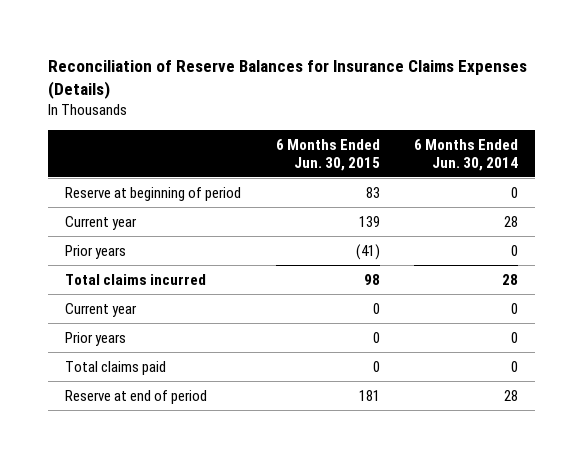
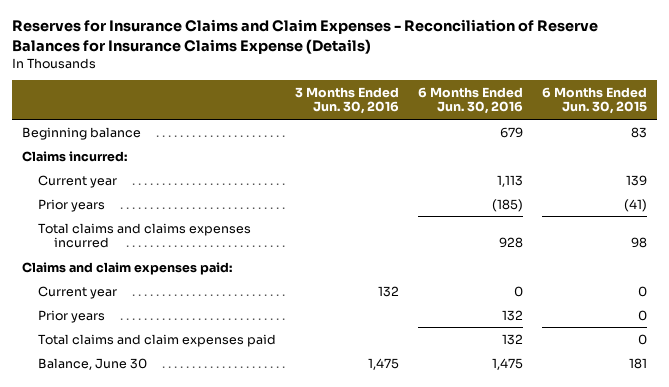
- Reconciliation of Reserve Balances for Insurance Claims Expenses (Details)
+ Reserves for Insurance Claims and Claim Expenses - Reconciliation of Reserve Balances for Insurance Claims Expense (Details)
- | 6 Months Ended Jun. 30, 2015 | 6 Months Ended Jun. 30, 2014
+ | 3 Months Ended Jun. 30, 2016 | 6 Months Ended Jun. 30, 2016 | 6 Months Ended Jun. 30, 2015
- Reserve at beginning of period | 83 | 0
+ Beginning balance | | 679 | 83
+ Claims incurred:
- Total claims incurred | 98 | 28
+ Total claims and claims expenses incurred | | 928 | 98
+ Claims and claim expenses paid:
- Total claims paid | 0 | 0
- Reserve at end of period | 181 | 28
+ Total claims and claim expenses paid | | 132 | 0
+ Balance, June 30 | 1,475 | 1,475 | 181

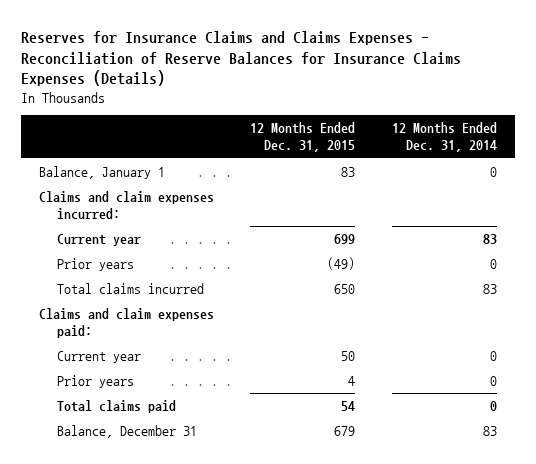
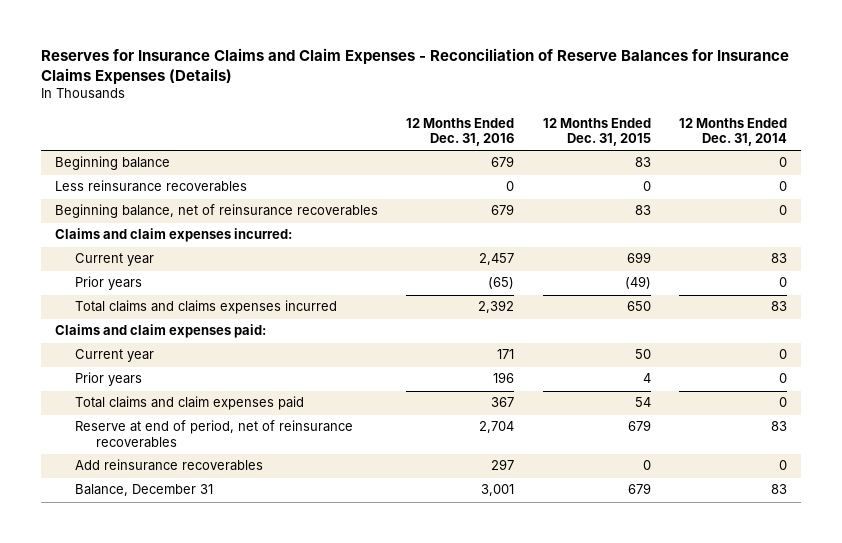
- Reserves for Insurance Claims and Claims Expenses - Reconciliation of Reserve Balances for Insurance Claims Expenses (Details)
+ Reserves for Insurance Claims and Claim Expenses - Reconciliation of Reserve Balances for Insurance Claims Expenses (Details)
- | 12 Months Ended Dec. 31, 2015 | 12 Months Ended Dec. 31, 2014
+ | 12 Months Ended Dec. 31, 2016 | 12 Months Ended Dec. 31, 2015 | 12 Months Ended Dec. 31, 2014
- Balance, January 1 | 83 | 0
+ Beginning balance | 679 | 83 | 0
+ Less reinsurance recoverables | 0 | 0 | 0
+ Beginning balance, net of reinsurance recoverables | 679 | 83 | 0
- Total claims incurred | 650 | 83
+ Total claims and claims expenses incurred | 2,392 | 650 | 83
- Total claims paid | 54 | 0
+ Total claims and claim expenses paid | 367 | 54 | 0
+ Reserve at end of period, net of reinsurance recoverables | 2,704 | 679 | 83
+ Add reinsurance recoverables | 297 | 0 | 0

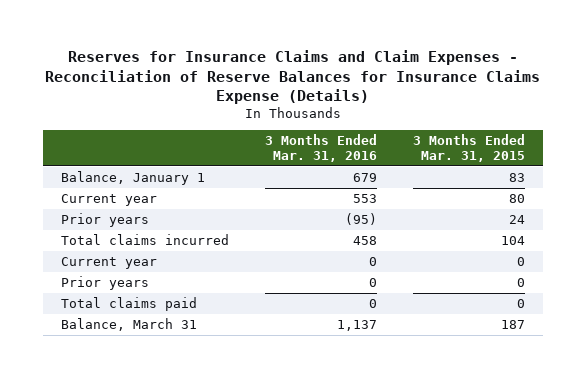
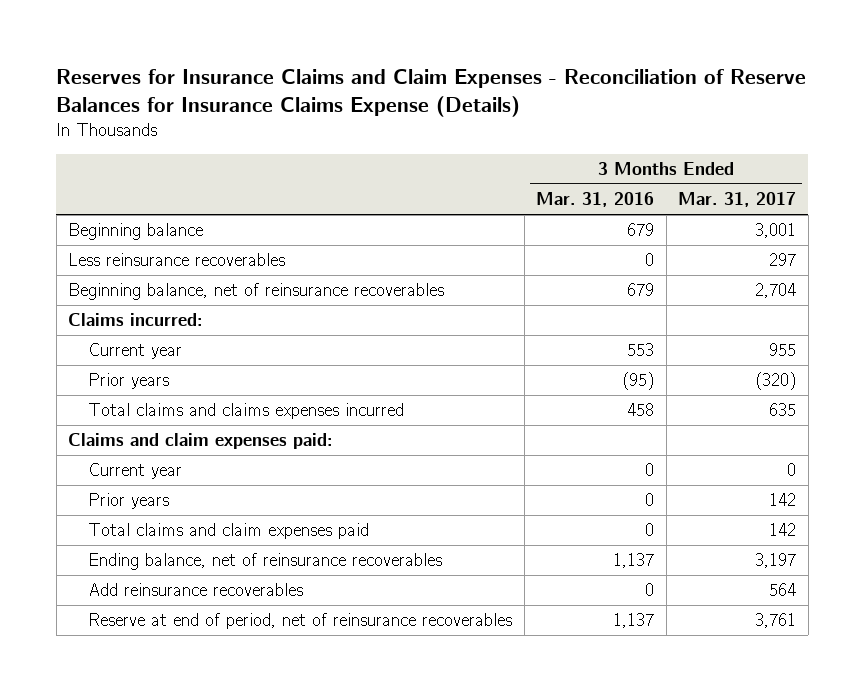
- | 3 Months Ended Mar. 31, 2016 | 3 Months Ended Mar. 31, 2015
+ | 3 Months Ended Mar. 31, 2016 | 3 Months Ended Mar. 31, 2017
- Balance, January 1 | 679 | 83
+ Beginning balance | 679 | 3,001
+ Less reinsurance recoverables | 0 | 297
+ Beginning balance, net of reinsurance recoverables | 679 | 2,704
+ Claims incurred:
- Total claims incurred | 458 | 104
+ Total claims and claims expenses incurred | 458 | 635
+ Claims and claim expenses paid:
- Total claims paid | 0 | 0
- Balance, March 31 | 1,137 | 187
+ Total claims and claim expenses paid | 0 | 142
+ Ending balance, net of reinsurance recoverables | 1,137 | 3,197
+ Add reinsurance recoverables | 0 | 564
+ Reserve at end of period, net of reinsurance recoverables | 1,137 | 3,761

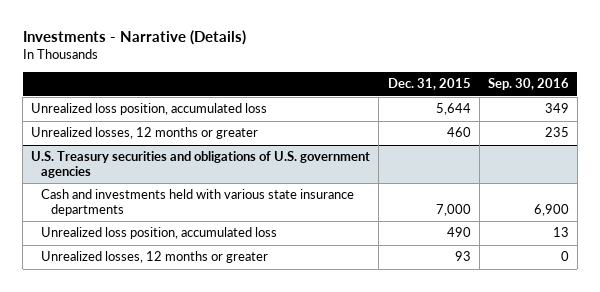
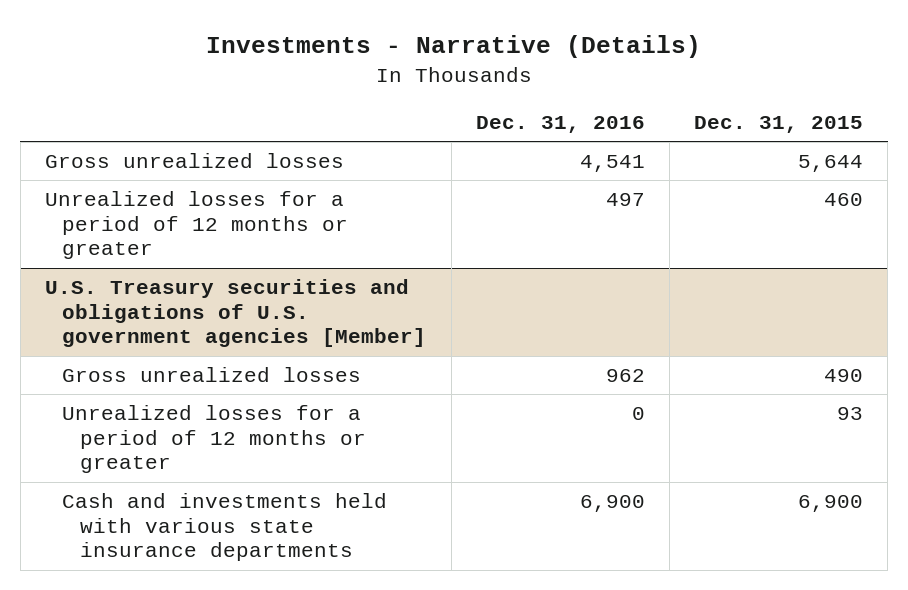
- | Dec. 31, 2015 | Sep. 30, 2016
+ | Dec. 31, 2016 | Dec. 31, 2015
- Unrealized loss position, accumulated loss | 5,644 | 349
- Unrealized losses, 12 months or greater | 460 | 235
- U.S. Treasury securities and obligations of U.S. government agencies
- Cash and investments held with various state insurance departments | 7,000 | 6,900
- Unrealized loss position, accumulated loss | 490 | 13
- Unrealized losses, 12 months or greater | 93 | 0
+ Gross unrealized losses | 4,541 | 5,644
+ Unrealized losses for a period of 12 months or greater | 497 | 460
+ U.S. Treasury securities and obligations of U.S. government agencies [Member]
+ Gross unrealized losses | 962 | 490
+ Unrealized losses for a period of 12 months or greater | 0 | 93
+ Cash and investments held with various state insurance departments | 6,900 | 6,900

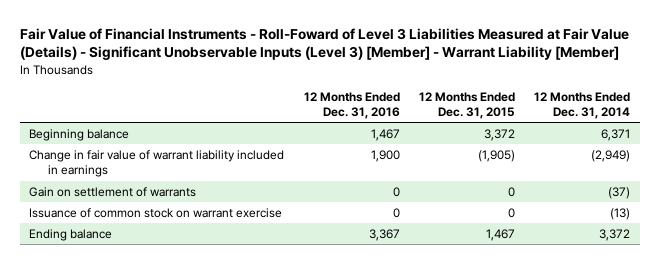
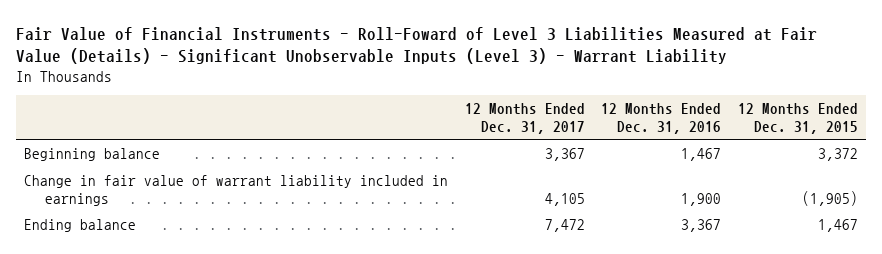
- Fair Value of Financial Instruments - Roll-Foward of Level 3 Liabilities Measured at Fair Value (Details) - Significant Unobservable Inputs (Level 3) [Member] - Warrant Liability [Member]
+ Fair Value of Financial Instruments - Roll-Foward of Level 3 Liabilities Measured at Fair Value (Details) - Significant Unobservable Inputs (Level 3) - Warrant Liability
- | 12 Months Ended Dec. 31, 2016 | 12 Months Ended Dec. 31, 2015 | 12 Months Ended Dec. 31, 2014
+ | 12 Months Ended Dec. 31, 2017 | 12 Months Ended Dec. 31, 2016 | 12 Months Ended Dec. 31, 2015
- Gain on settlement of warrants | 0 | 0 | (37)
- Issuance of common stock on warrant exercise | 0 | 0 | (13)

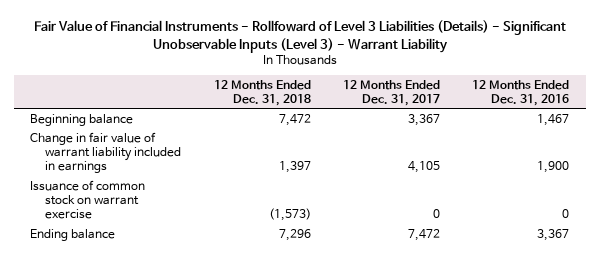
- Fair Value of Financial Instruments - Roll-Foward of Level 3 Liabilities Measured at Fair Value (Details) - Significant Unobservable Inputs (Level 3) - Warrant Liability
+ Fair Value of Financial Instruments - Rollfoward of Level 3 Liabilities (Details) - Significant Unobservable Inputs (Level 3) - Warrant Liability
- | 12 Months Ended Dec. 31, 2017 | 12 Months Ended Dec. 31, 2016 | 12 Months Ended Dec. 31, 2015
+ | 12 Months Ended Dec. 31, 2018 | 12 Months Ended Dec. 31, 2017 | 12 Months Ended Dec. 31, 2016
+ Issuance of common stock on warrant exercise | (1,573) | 0 | 0

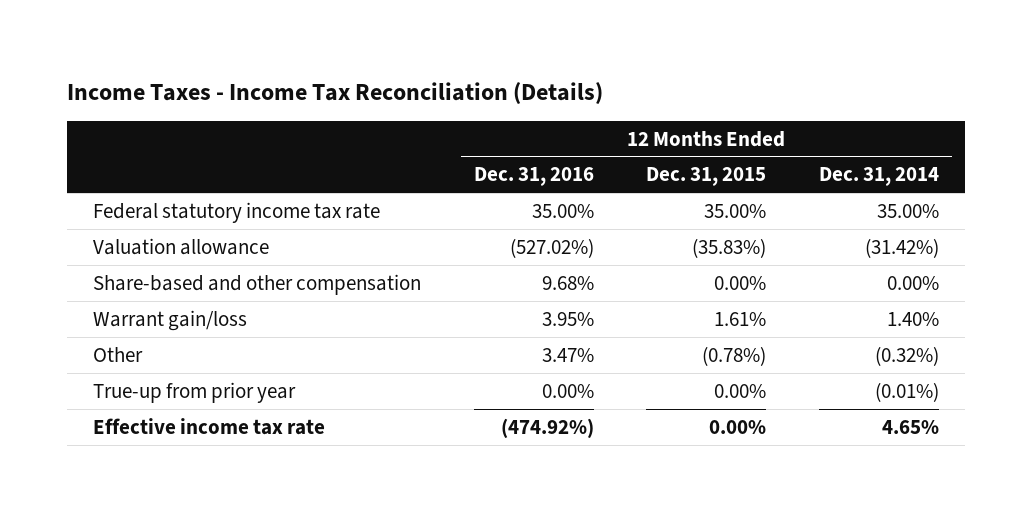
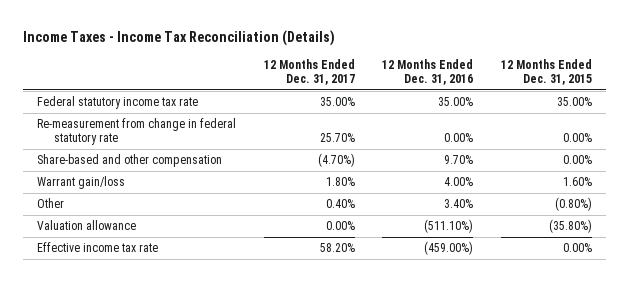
- | 12 Months Ended Dec. 31, 2016 | 12 Months Ended Dec. 31, 2015 | 12 Months Ended Dec. 31, 2014
+ | 12 Months Ended Dec. 31, 2017 | 12 Months Ended Dec. 31, 2016 | 12 Months Ended Dec. 31, 2015
- Valuation allowance | (527.02%) | (35.83%) | (31.42%)
- Share-based and other compensation | 9.68% | 0.00% | 0.00%
- Warrant gain/loss | 3.95% | 1.61% | 1.40%
- Other | 3.47% | (0.78%) | (0.32%)
- True-up from prior year | 0.00% | 0.00% | (0.01%)
- Effective income tax rate | (474.92%) | 0.00% | 4.65%
+ Re-measurement from change in federal statutory rate | 25.70% | 0.00% | 0.00%
+ Share-based and other compensation | (4.70%) | 9.70% | 0.00%
+ Warrant gain/loss | 1.80% | 4.00% | 1.60%
+ Other | 0.40% | 3.40% | (0.80%)
+ Valuation allowance | 0.00% | (511.10%) | (35.80%)
+ Effective income tax rate | 58.20% | (459.00%) | 0.00%

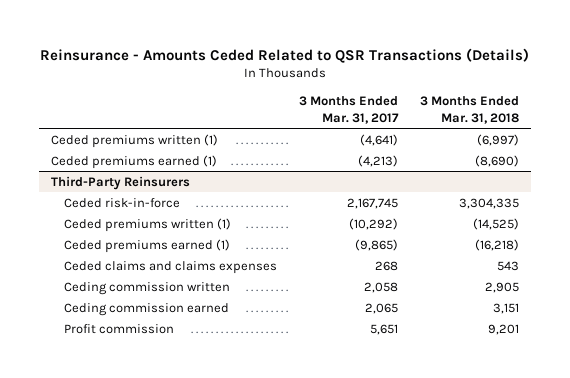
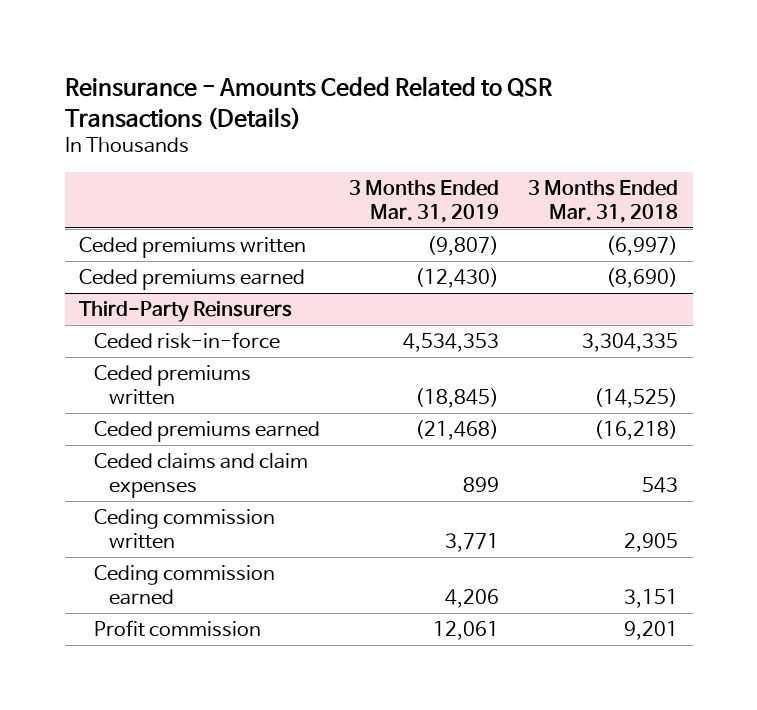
- | 3 Months Ended Mar. 31, 2017 | 3 Months Ended Mar. 31, 2018
+ | 3 Months Ended Mar. 31, 2019 | 3 Months Ended Mar. 31, 2018
- Ceded premiums written (1) | (4,641) | (6,997)
- Ceded premiums earned (1) | (4,213) | (8,690)
+ Ceded premiums written | (9,807) | (6,997)
+ Ceded premiums earned | (12,430) | (8,690)
@ Third-Party Reinsurers
- Ceded premiums written (1) | (10,292) | (14,525)
- Ceded premiums earned (1) | (9,865) | (16,218)
- Ceded claims and claims expenses | 268 | 543
+ Ceded premiums written | (18,845) | (14,525)
+ Ceded premiums earned | (21,468) | (16,218)
+ Ceded claims and claim expenses | 899 | 543

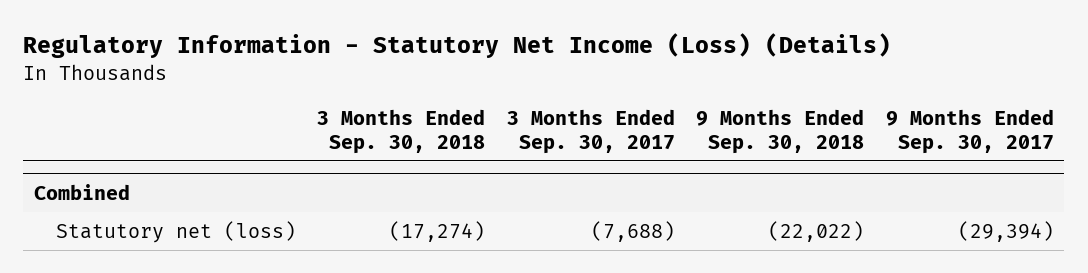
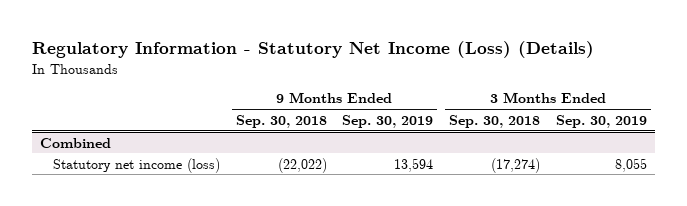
- | 3 Months Ended Sep. 30, 2018 | 3 Months Ended Sep. 30, 2017 | 9 Months Ended Sep. 30, 2018 | 9 Months Ended Sep. 30, 2017
+ | 9 Months Ended Sep. 30, 2018 | 9 Months Ended Sep. 30, 2019 | 3 Months Ended Sep. 30, 2018 | 3 Months Ended Sep. 30, 2019
@ Combined
- Statutory net (loss) | (17,274) | (7,688) | (22,022) | (29,394)
+ Statutory net income (loss) | (22,022) | 13,594 | (17,274) | 8,055

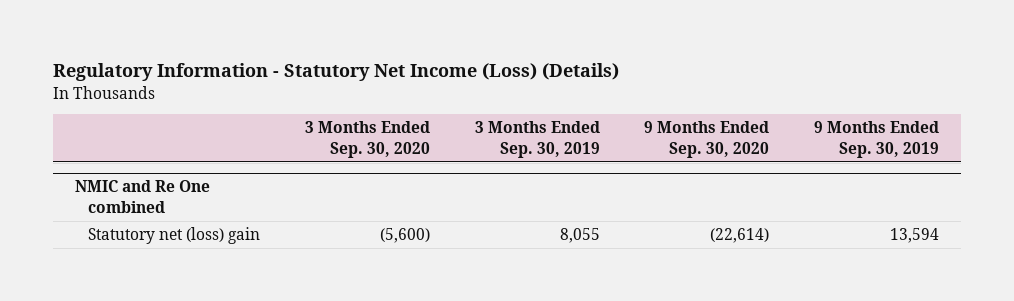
- | 9 Months Ended Sep. 30, 2018 | 9 Months Ended Sep. 30, 2019 | 3 Months Ended Sep. 30, 2018 | 3 Months Ended Sep. 30, 2019
+ | 3 Months Ended Sep. 30, 2020 | 3 Months Ended Sep. 30, 2019 | 9 Months Ended Sep. 30, 2020 | 9 Months Ended Sep. 30, 2019
- Combined
- Statutory net income (loss) | (22,022) | 13,594 | (17,274) | 8,055
+ NMIC and Re One combined
+ Statutory net (loss) gain | (5,600) | 8,055 | (22,614) | 13,594

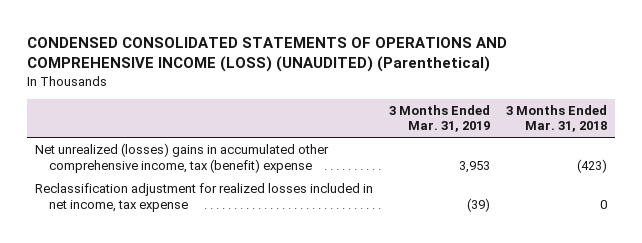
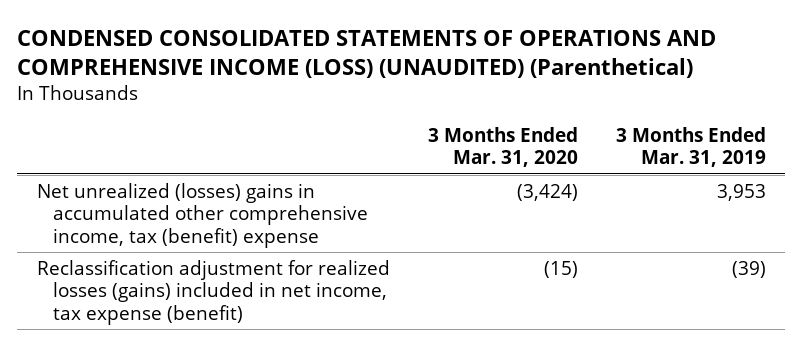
- | 3 Months Ended Mar. 31, 2019 | 3 Months Ended Mar. 31, 2018
+ | 3 Months Ended Mar. 31, 2020 | 3 Months Ended Mar. 31, 2019
- Reclassification adjustment for realized losses included in net income, tax expense | (39) | 0
+ Reclassification adjustment for realized losses (gains) included in net income, tax expense (benefit) | (15) | (39)

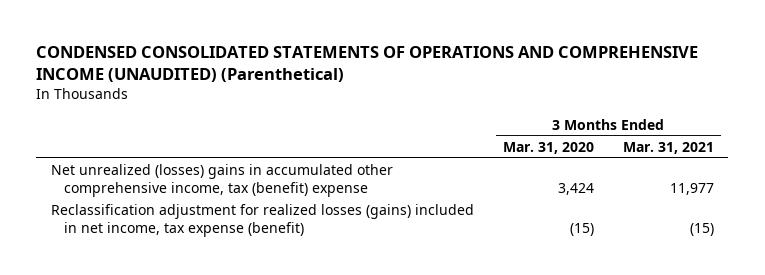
- CONDENSED CONSOLIDATED STATEMENTS OF OPERATIONS AND COMPREHENSIVE INCOME (LOSS) (UNAUDITED) (Parenthetical)
+ CONDENSED CONSOLIDATED STATEMENTS OF OPERATIONS AND COMPREHENSIVE INCOME (UNAUDITED) (Parenthetical)
- | 3 Months Ended Mar. 31, 2020 | 3 Months Ended Mar. 31, 2019
+ | 3 Months Ended Mar. 31, 2020 | 3 Months Ended Mar. 31, 2021
- Net unrealized (losses) gains in accumulated other comprehensive income, tax (benefit) expense | (3,424) | 3,953
+ Net unrealized (losses) gains in accumulated other comprehensive income, tax (benefit) expense | 3,424 | 11,977

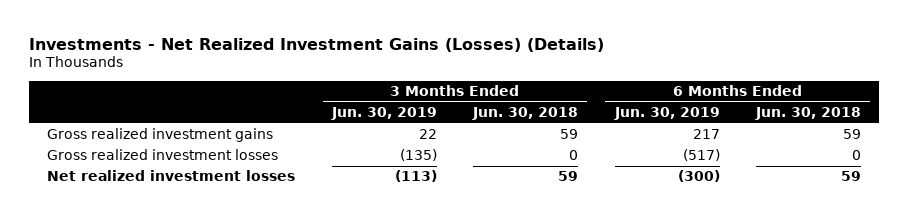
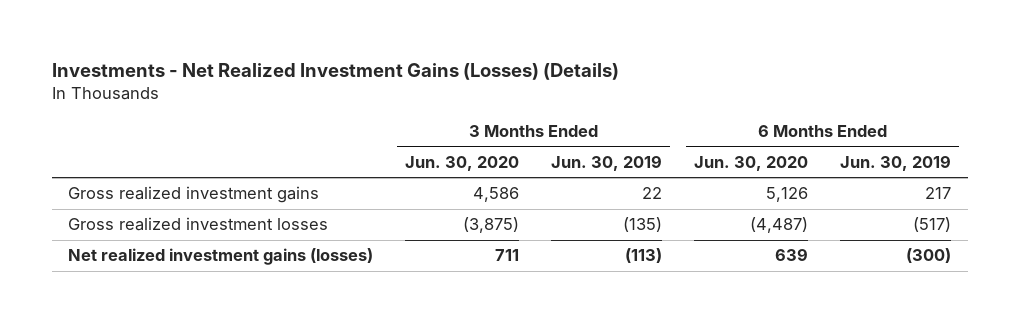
- | 3 Months Ended Jun. 30, 2019 | 3 Months Ended Jun. 30, 2018 | 6 Months Ended Jun. 30, 2019 | 6 Months Ended Jun. 30, 2018
+ | 3 Months Ended Jun. 30, 2020 | 3 Months Ended Jun. 30, 2019 | 6 Months Ended Jun. 30, 2020 | 6 Months Ended Jun. 30, 2019
- Net realized investment losses | (113) | 59 | (300) | 59
+ Net realized investment gains (losses) | 711 | (113) | 639 | (300)

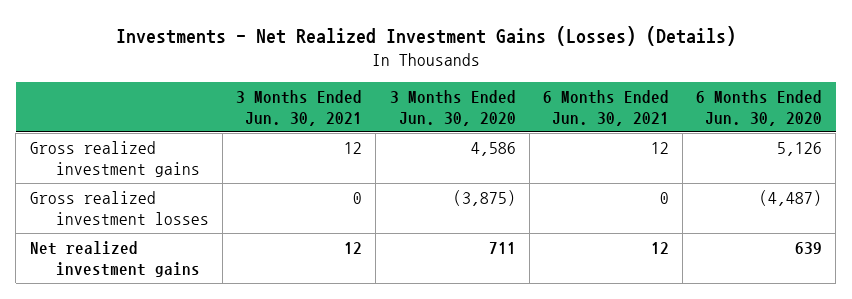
- | 3 Months Ended Jun. 30, 2020 | 3 Months Ended Jun. 30, 2019 | 6 Months Ended Jun. 30, 2020 | 6 Months Ended Jun. 30, 2019
+ | 3 Months Ended Jun. 30, 2021 | 3 Months Ended Jun. 30, 2020 | 6 Months Ended Jun. 30, 2021 | 6 Months Ended Jun. 30, 2020
- Net realized investment gains (losses) | 711 | (113) | 639 | (300)
+ Net realized investment gains | 12 | 711 | 12 | 639

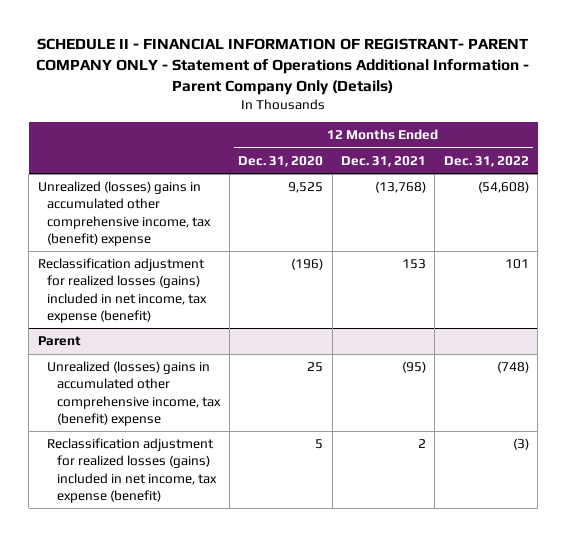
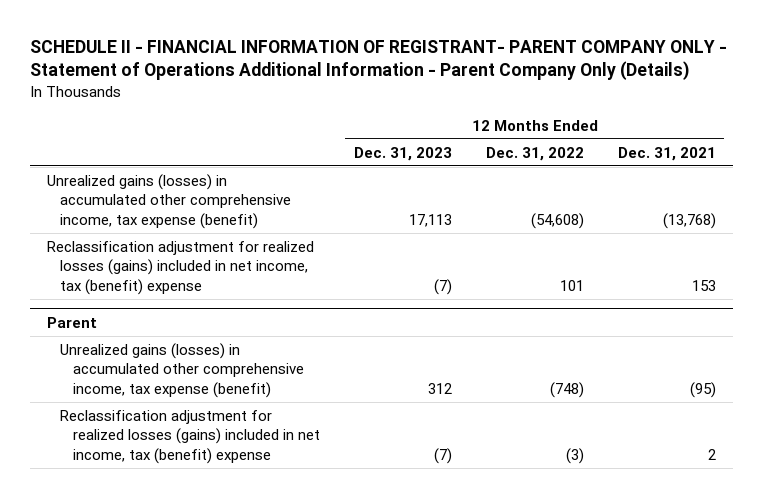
- | 12 Months Ended Dec. 31, 2020 | 12 Months Ended Dec. 31, 2021 | 12 Months Ended Dec. 31, 2022
+ | 12 Months Ended Dec. 31, 2023 | 12 Months Ended Dec. 31, 2022 | 12 Months Ended Dec. 31, 2021
- Unrealized (losses) gains in accumulated other comprehensive income, tax (benefit) expense | 9,525 | (13,768) | (54,608)
- Reclassification adjustment for realized losses (gains) included in net income, tax expense (benefit) | (196) | 153 | 101
+ Unrealized gains (losses) in accumulated other comprehensive income, tax expense (benefit) | 17,113 | (54,608) | (13,768)
+ Reclassification adjustment for realized losses (gains) included in net income, tax (benefit) expense | (7) | 101 | 153
@ Parent
- Unrealized (losses) gains in accumulated other comprehensive income, tax (benefit) expense | 25 | (95) | (748)
- Reclassification adjustment for realized losses (gains) included in net income, tax expense (benefit) | 5 | 2 | (3)
+ Unrealized gains (losses) in accumulated other comprehensive income, tax expense (benefit) | 312 | (748) | (95)
+ Reclassification adjustment for realized losses (gains) included in net income, tax (benefit) expense | (7) | (3) | 2

